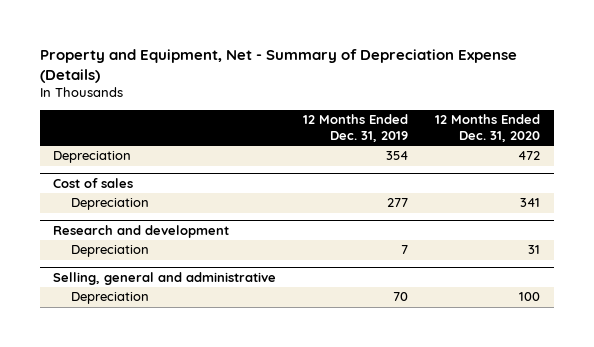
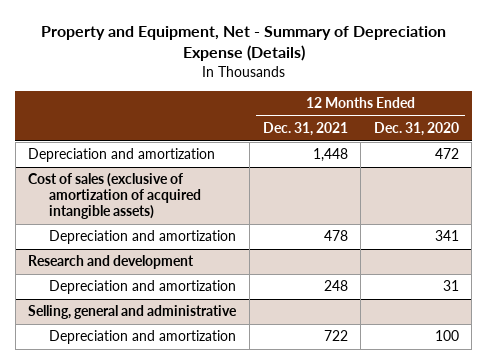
- | 12 Months Ended Dec. 31, 2019 | 12 Months Ended Dec. 31, 2020
+ | 12 Months Ended Dec. 31, 2021 | 12 Months Ended Dec. 31, 2020
- Depreciation | 354 | 472
- Cost of sales
- Depreciation | 277 | 341
+ Depreciation and amortization | 1,448 | 472
+ Cost of sales (exclusive of amortization of acquired intangible assets)
+ Depreciation and amortization | 478 | 341
@ Research and development
- Depreciation | 7 | 31
+ Depreciation and amortization | 248 | 31
@ Selling, general and administrative
- Depreciation | 70 | 100
+ Depreciation and amortization | 722 | 100

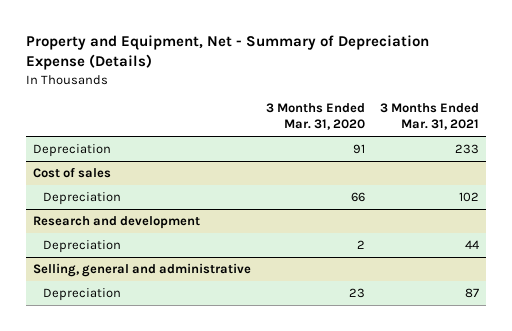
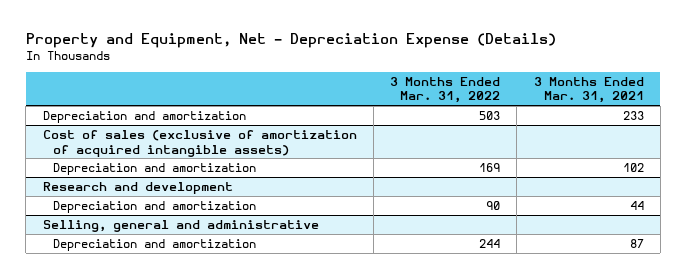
- Property and Equipment, Net - Summary of Depreciation Expense (Details)
+ Property and Equipment, Net - Depreciation Expense (Details)
- | 3 Months Ended Mar. 31, 2020 | 3 Months Ended Mar. 31, 2021
+ | 3 Months Ended Mar. 31, 2022 | 3 Months Ended Mar. 31, 2021
- Depreciation | 91 | 233
- Cost of sales
- Depreciation | 66 | 102
+ Depreciation and amortization | 503 | 233
+ Cost of sales (exclusive of amortization of acquired intangible assets)
+ Depreciation and amortization | 169 | 102
@ Research and development
- Depreciation | 2 | 44
+ Depreciation and amortization | 90 | 44
@ Selling, general and administrative
- Depreciation | 23 | 87
+ Depreciation and amortization | 244 | 87

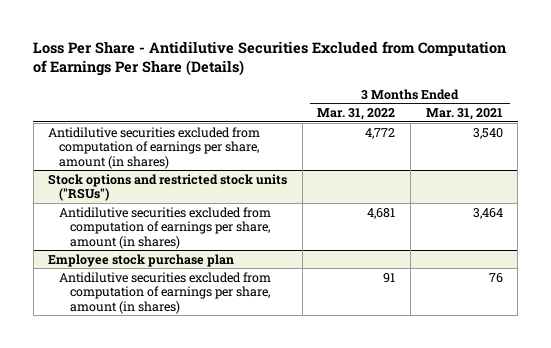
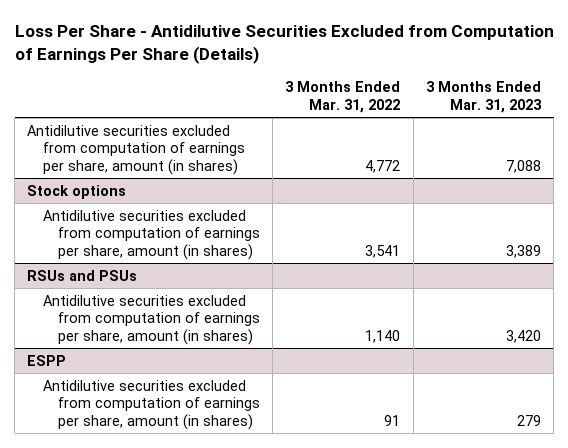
- | 3 Months Ended Mar. 31, 2022 | 3 Months Ended Mar. 31, 2021
+ | 3 Months Ended Mar. 31, 2022 | 3 Months Ended Mar. 31, 2023
- Stock options and restricted stock units ("RSUs")
- Antidilutive securities excluded from computation of earnings per share, amount (in shares) | 4,681 | 3,464
- Employee stock purchase plan
+ Stock options
+ Antidilutive securities excluded from computation of earnings per share, amount (in shares) | 3,541 | 3,389
+ RSUs and PSUs
+ Antidilutive securities excluded from computation of earnings per share, amount (in shares) | 1,140 | 3,420
+ ESPP

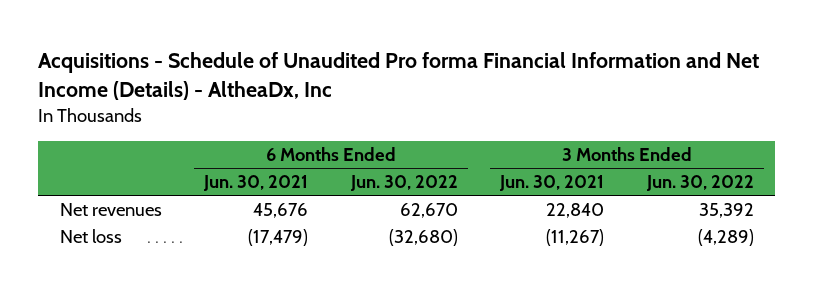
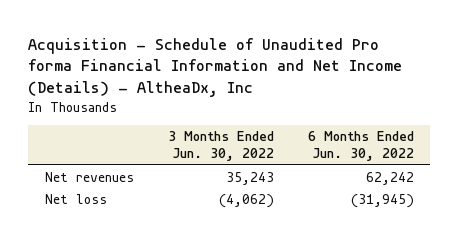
- Acquisitions - Schedule of Unaudited Pro forma Financial Information and Net Income (Details) - AltheaDx, Inc
+ Acquisition - Schedule of Unaudited Pro forma Financial Information and Net Income (Details) - AltheaDx, Inc
- | 6 Months Ended Jun. 30, 2021 | 6 Months Ended Jun. 30, 2022 | 3 Months Ended Jun. 30, 2021 | 3 Months Ended Jun. 30, 2022
+ | 3 Months Ended Jun. 30, 2022 | 6 Months Ended Jun. 30, 2022
- Net revenues | 45,676 | 62,670 | 22,840 | 35,392
- Net loss | (17,479) | (32,680) | (11,267) | (4,289)
+ Net revenues | 35,243 | 62,242
+ Net loss | (4,062) | (31,945)

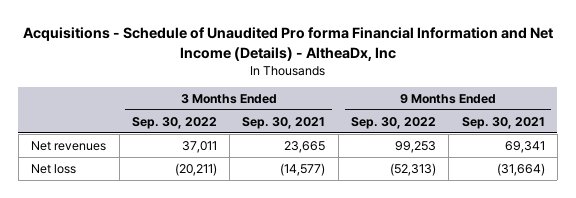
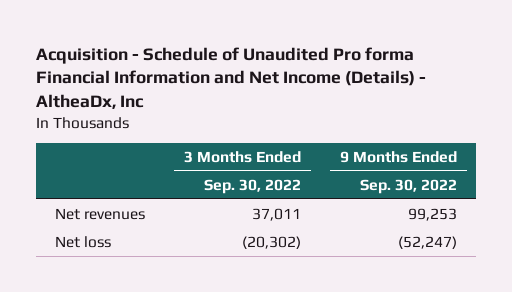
- Acquisitions - Schedule of Unaudited Pro forma Financial Information and Net Income (Details) - AltheaDx, Inc
+ Acquisition - Schedule of Unaudited Pro forma Financial Information and Net Income (Details) - AltheaDx, Inc
- | 3 Months Ended Sep. 30, 2022 | 3 Months Ended Sep. 30, 2021 | 9 Months Ended Sep. 30, 2022 | 9 Months Ended Sep. 30, 2021
+ | 3 Months Ended Sep. 30, 2022 | 9 Months Ended Sep. 30, 2022
- Net loss | (20,211) | (14,577) | (52,313) | (31,664)
+ Net loss | (20,302) | (52,247)

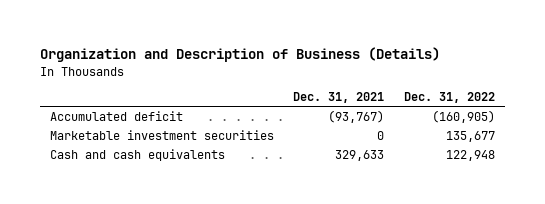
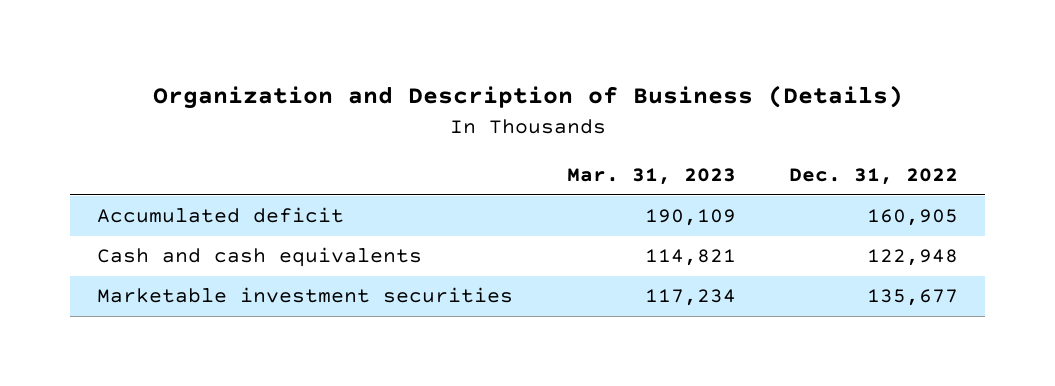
- | Dec. 31, 2021 | Dec. 31, 2022
+ | Mar. 31, 2023 | Dec. 31, 2022
- Accumulated deficit | (93,767) | (160,905)
+ Accumulated deficit | 190,109 | 160,905
moved down: Marketable investment securities | 117,234 | 135,677

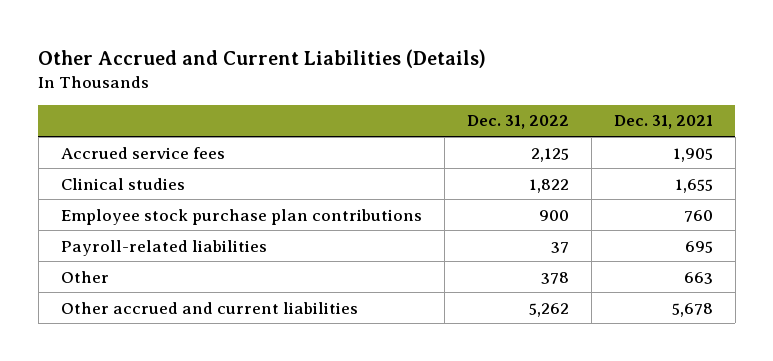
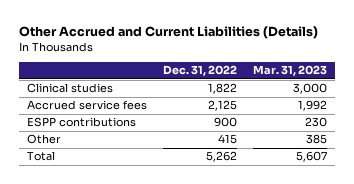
- | Dec. 31, 2022 | Dec. 31, 2021
+ | Dec. 31, 2022 | Mar. 31, 2023
- Employee stock purchase plan contributions | 900 | 760
- Payroll-related liabilities | 37 | 695
- Other | 378 | 663
- Other accrued and current liabilities | 5,262 | 5,678
moved down: Accrued service fees | 2,125 | 1,992
+ ESPP contributions | 900 | 230
+ Other | 415 | 385
+ Total | 5,262 | 5,607

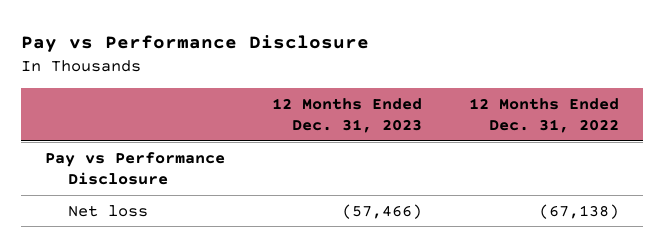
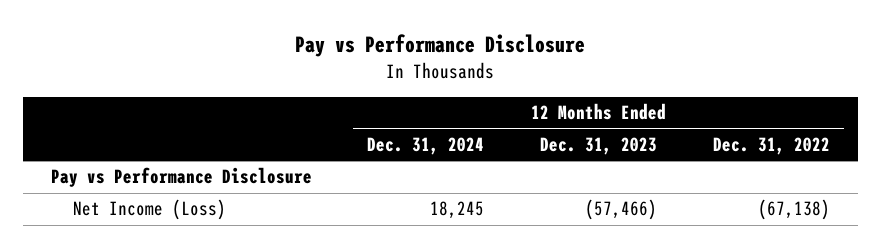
- | 12 Months Ended Dec. 31, 2023 | 12 Months Ended Dec. 31, 2022
+ | 12 Months Ended Dec. 31, 2024 | 12 Months Ended Dec. 31, 2023 | 12 Months Ended Dec. 31, 2022
- Net loss | (57,466) | (67,138)
+ Net Income (Loss) | 18,245 | (57,466) | (67,138)

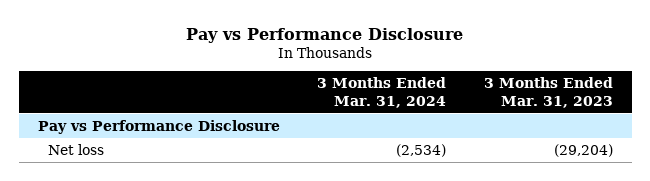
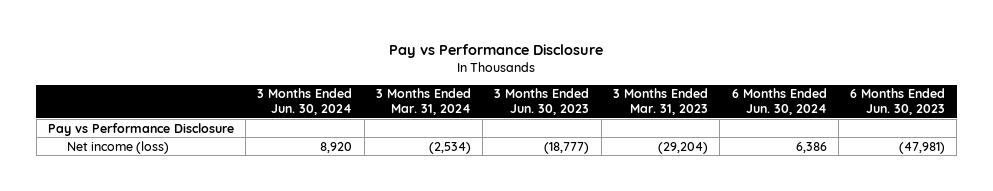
- | 3 Months Ended Mar. 31, 2024 | 3 Months Ended Mar. 31, 2023
+ | 3 Months Ended Jun. 30, 2024 | 3 Months Ended Mar. 31, 2024 | 3 Months Ended Jun. 30, 2023 | 3 Months Ended Mar. 31, 2023 | 6 Months Ended Jun. 30, 2024 | 6 Months Ended Jun. 30, 2023
- Net loss | (2,534) | (29,204)
+ Net income (loss) | 8,920 | (2,534) | (18,777) | (29,204) | 6,386 | (47,981)

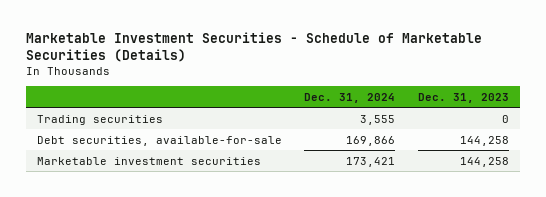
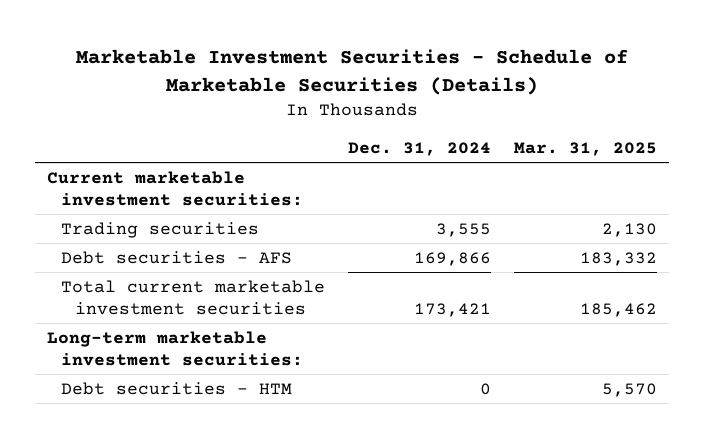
- | Dec. 31, 2024 | Dec. 31, 2023
+ | Dec. 31, 2024 | Mar. 31, 2025
+ Current marketable investment securities:
- Debt securities, available-for-sale | 169,866 | 144,258
- Marketable investment securities | 173,421 | 144,258
+ Debt securities - AFS | 169,866 | 183,332
+ Total current marketable investment securities | 173,421 | 185,462
+ Long-term marketable investment securities:
+ Debt securities - HTM | 0 | 5,570

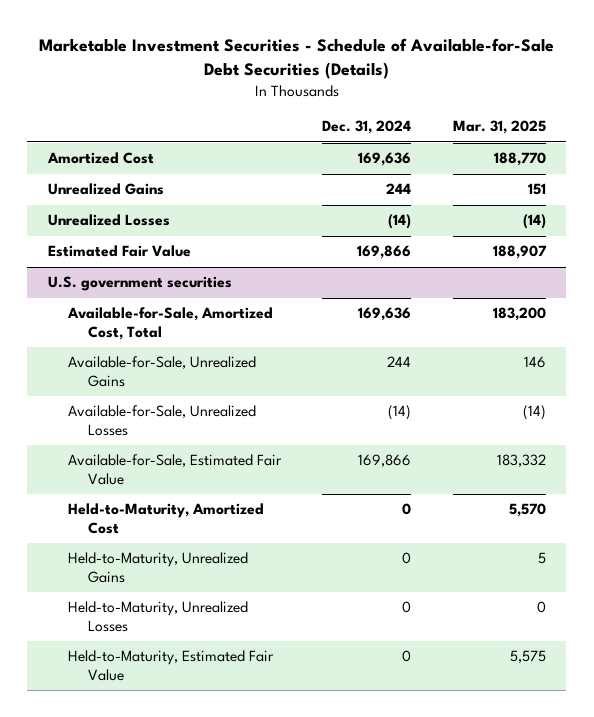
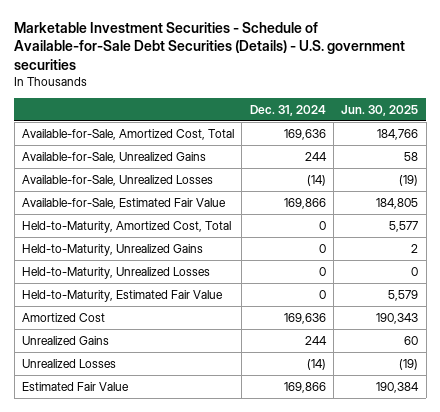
- Marketable Investment Securities - Schedule of Available-for-Sale Debt Securities (Details)
+ Marketable Investment Securities - Schedule of Available-for-Sale Debt Securities (Details) - U.S. government securities
- | Dec. 31, 2024 | Mar. 31, 2025
+ | Dec. 31, 2024 | Jun. 30, 2025
- U.S. government securities
- Held-to-Maturity, Amortized Cost | 0 | 5,570
+ Held-to-Maturity, Amortized Cost, Total | 0 | 5,577
moved down: Amortized Cost | 169,636 | 190,343
moved down: Unrealized Gains | 244 | 60
moved down: Unrealized Losses | (14) | (19)
moved down: Estimated Fair Value | 169,866 | 190,384

